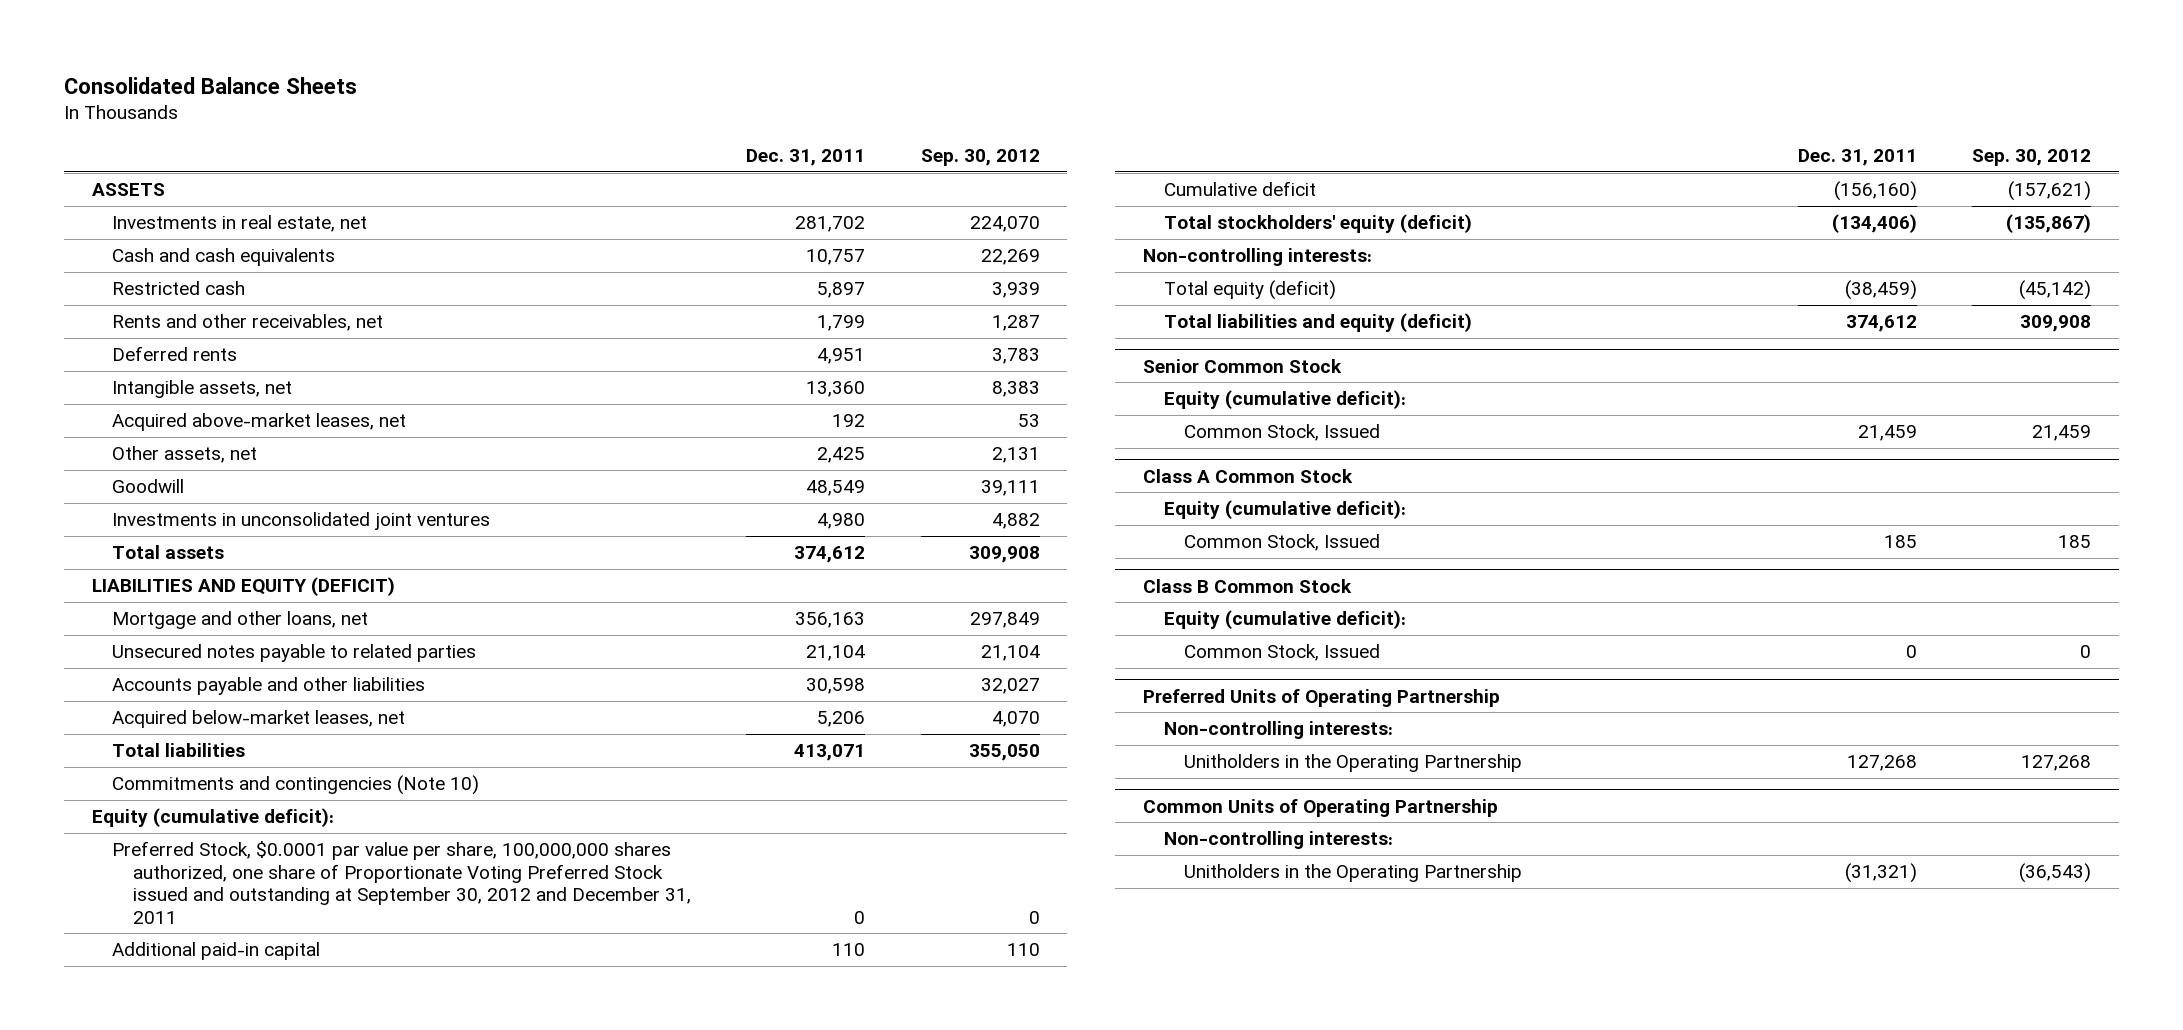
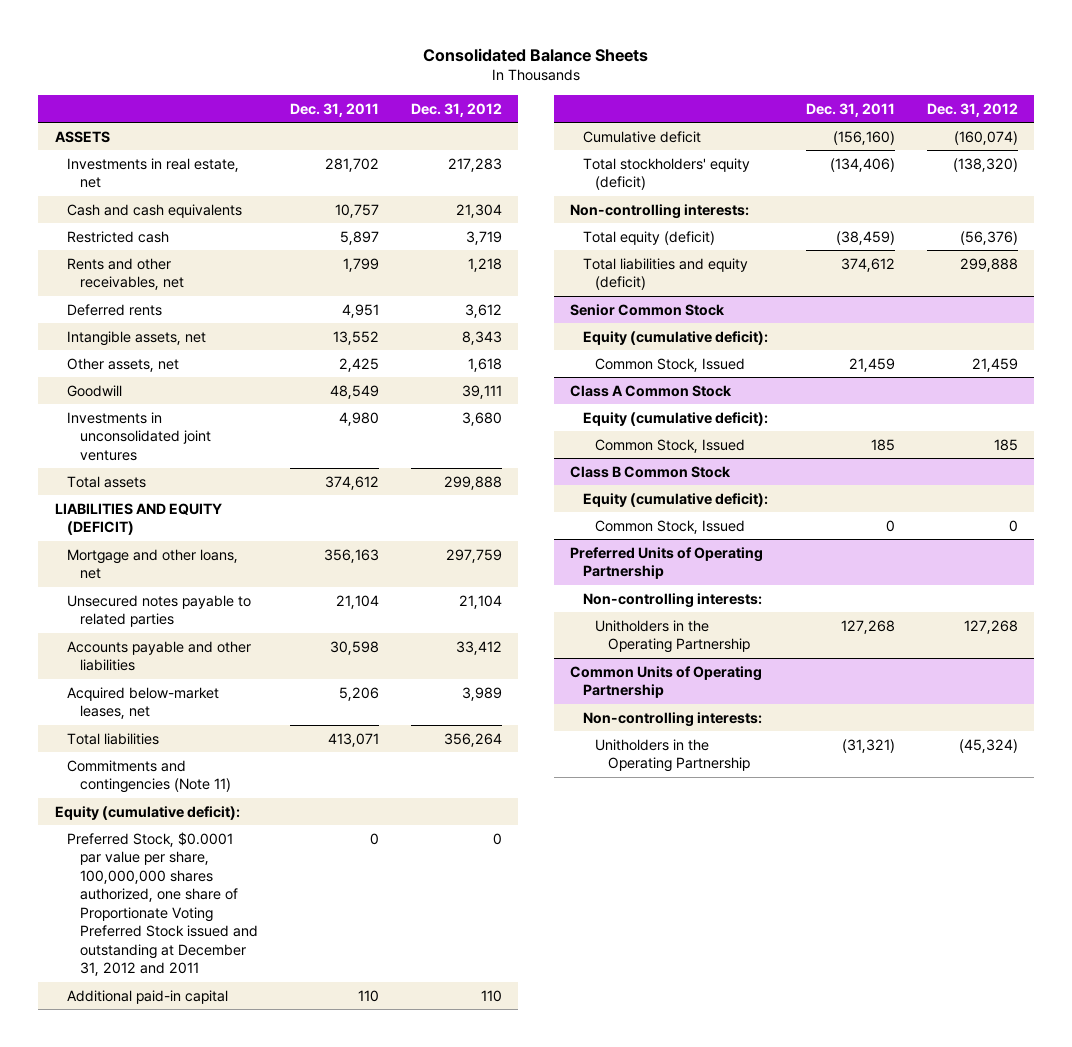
- | Dec. 31, 2011 | Sep. 30, 2012
+ | Dec. 31, 2011 | Dec. 31, 2012
- Intangible assets, net | 13,360 | 8,383
- Acquired above-market leases, net | 192 | 53
+ Intangible assets, net | 13,552 | 8,343
- Commitments and contingencies (Note 10)
+ Commitments and contingencies (Note 11)
- Preferred Stock, $0.0001 par value per share, 100,000,000 shares authorized, one share of Proportionate Voting Preferred Stock issued and outstanding at September 30, 2012 and December 31, 2011 | 0 | 0
+ Preferred Stock, $0.0001 par value per share, 100,000,000 shares authorized, one share of Proportionate Voting Preferred Stock issued and outstanding at December 31, 2012 and 2011 | 0 | 0

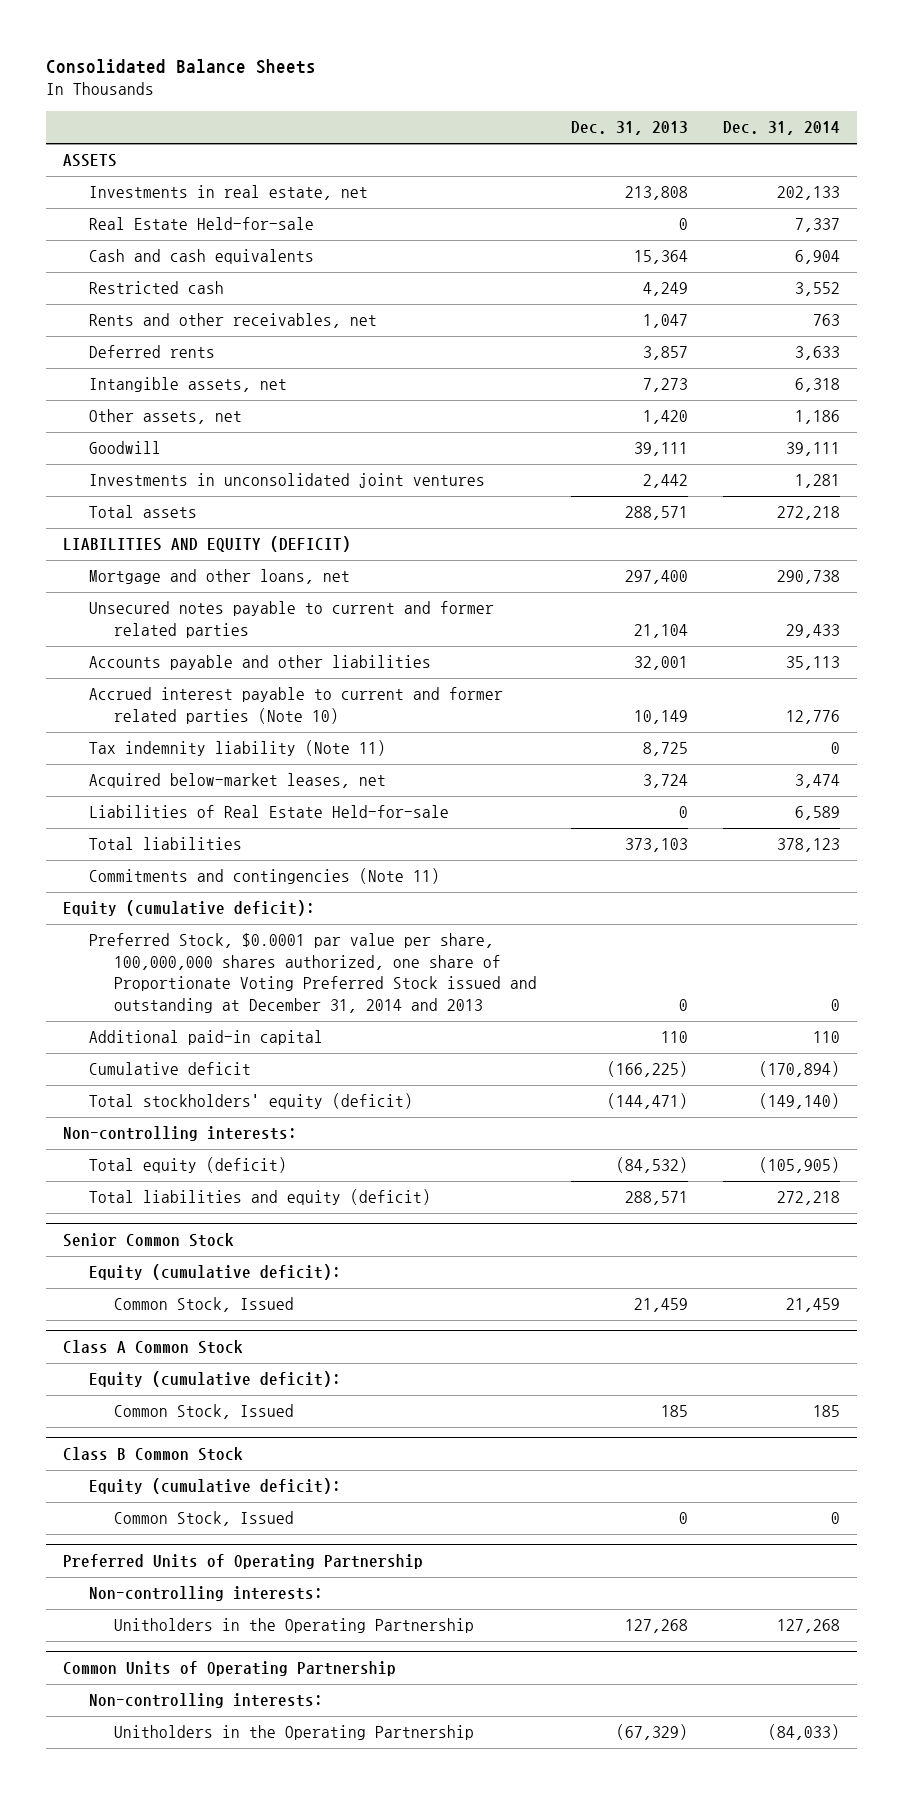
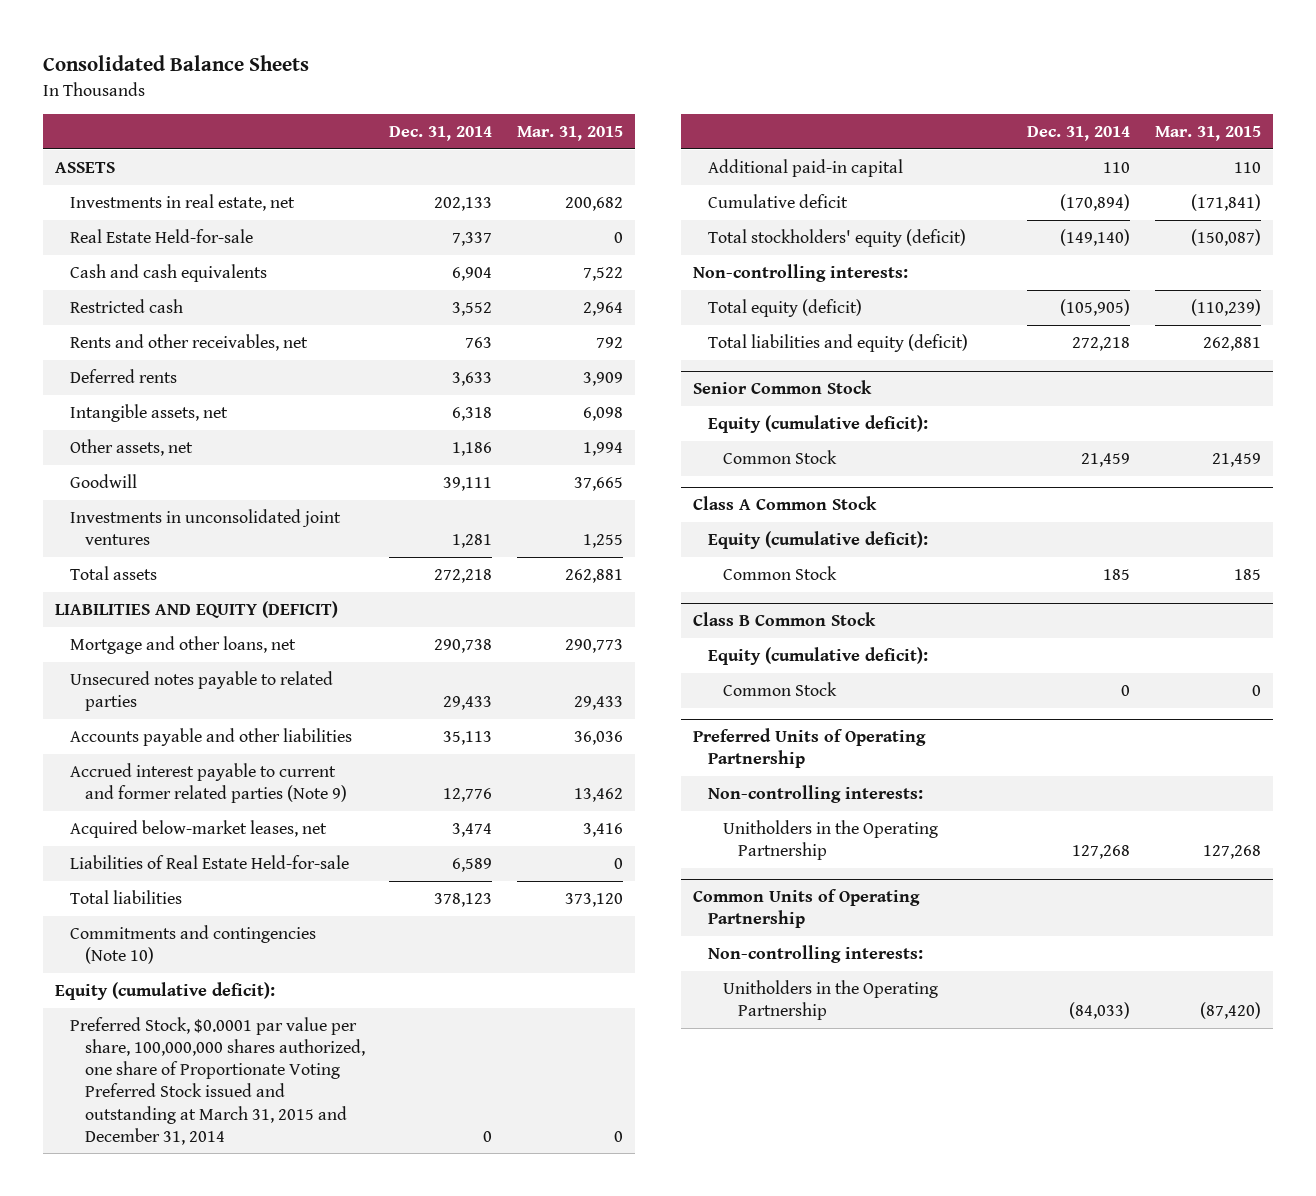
- | Dec. 31, 2013 | Dec. 31, 2014
+ | Dec. 31, 2014 | Mar. 31, 2015
- Unsecured notes payable to current and former related parties | 21,104 | 29,433
+ Unsecured notes payable to related parties | 29,433 | 29,433
- Accrued interest payable to current and former related parties (Note 10) | 10,149 | 12,776
- Tax indemnity liability (Note 11) | 8,725 | 0
+ Accrued interest payable to current and former related parties (Note 9) | 12,776 | 13,462
- Commitments and contingencies (Note 11)
+ Commitments and contingencies (Note 10)
- Preferred Stock, $0.0001 par value per share, 100,000,000 shares authorized, one share of Proportionate Voting Preferred Stock issued and outstanding at December 31, 2014 and 2013 | 0 | 0
+ Preferred Stock, $0.0001 par value per share, 100,000,000 shares authorized, one share of Proportionate Voting Preferred Stock issued and outstanding at March 31, 2015 and December 31, 2014 | 0 | 0
@ Senior Common Stock
- Common Stock, Issued | 21,459 | 21,459
+ Common Stock | 21,459 | 21,459
@ Class A Common Stock
- Common Stock, Issued | 185 | 185
+ Common Stock | 185 | 185
@ Class B Common Stock
- Common Stock, Issued | 0 | 0
+ Common Stock | 0 | 0

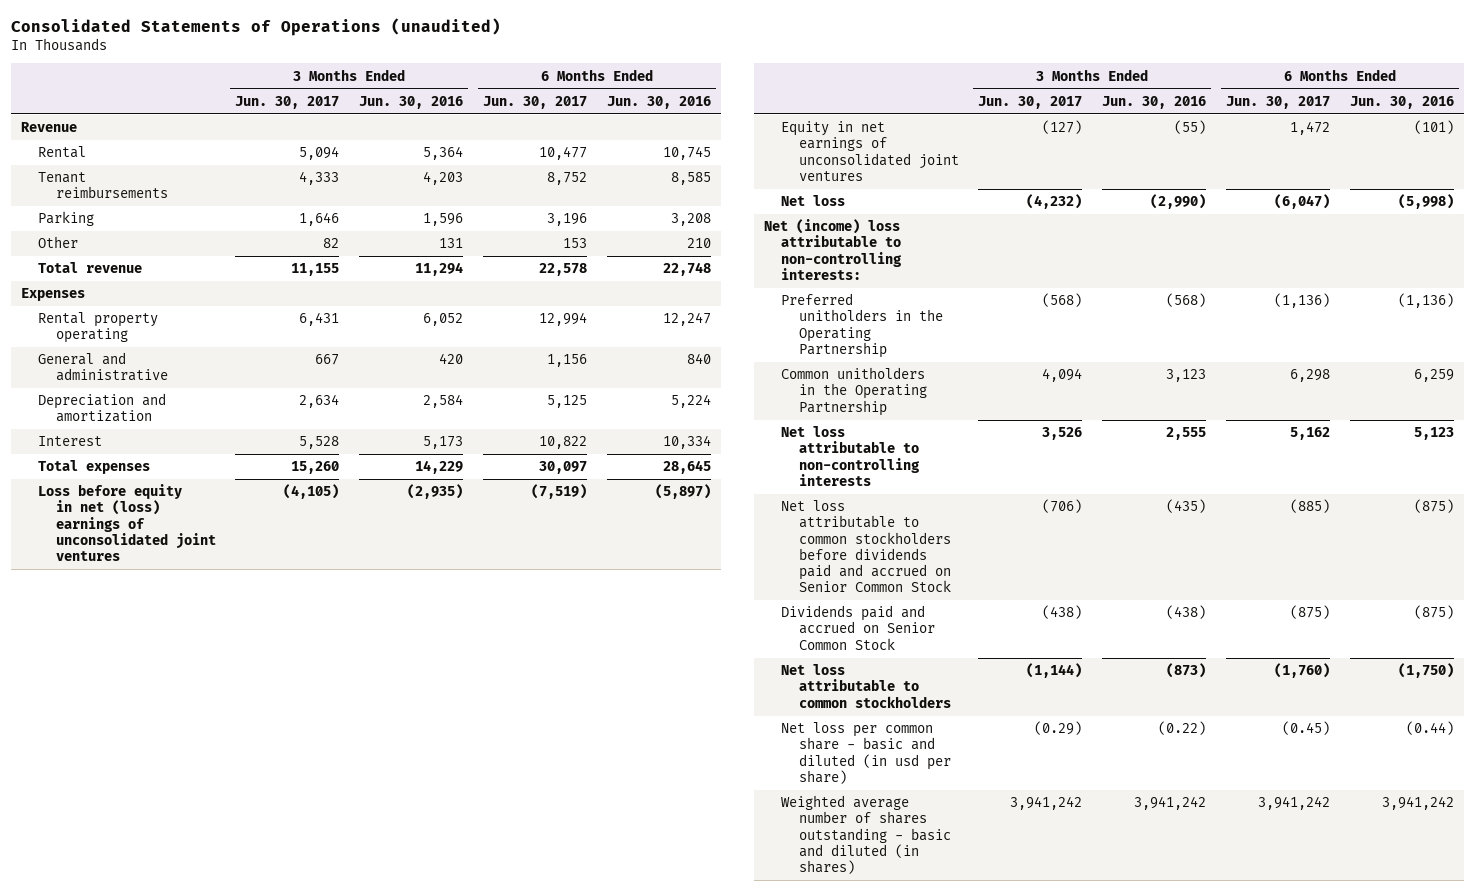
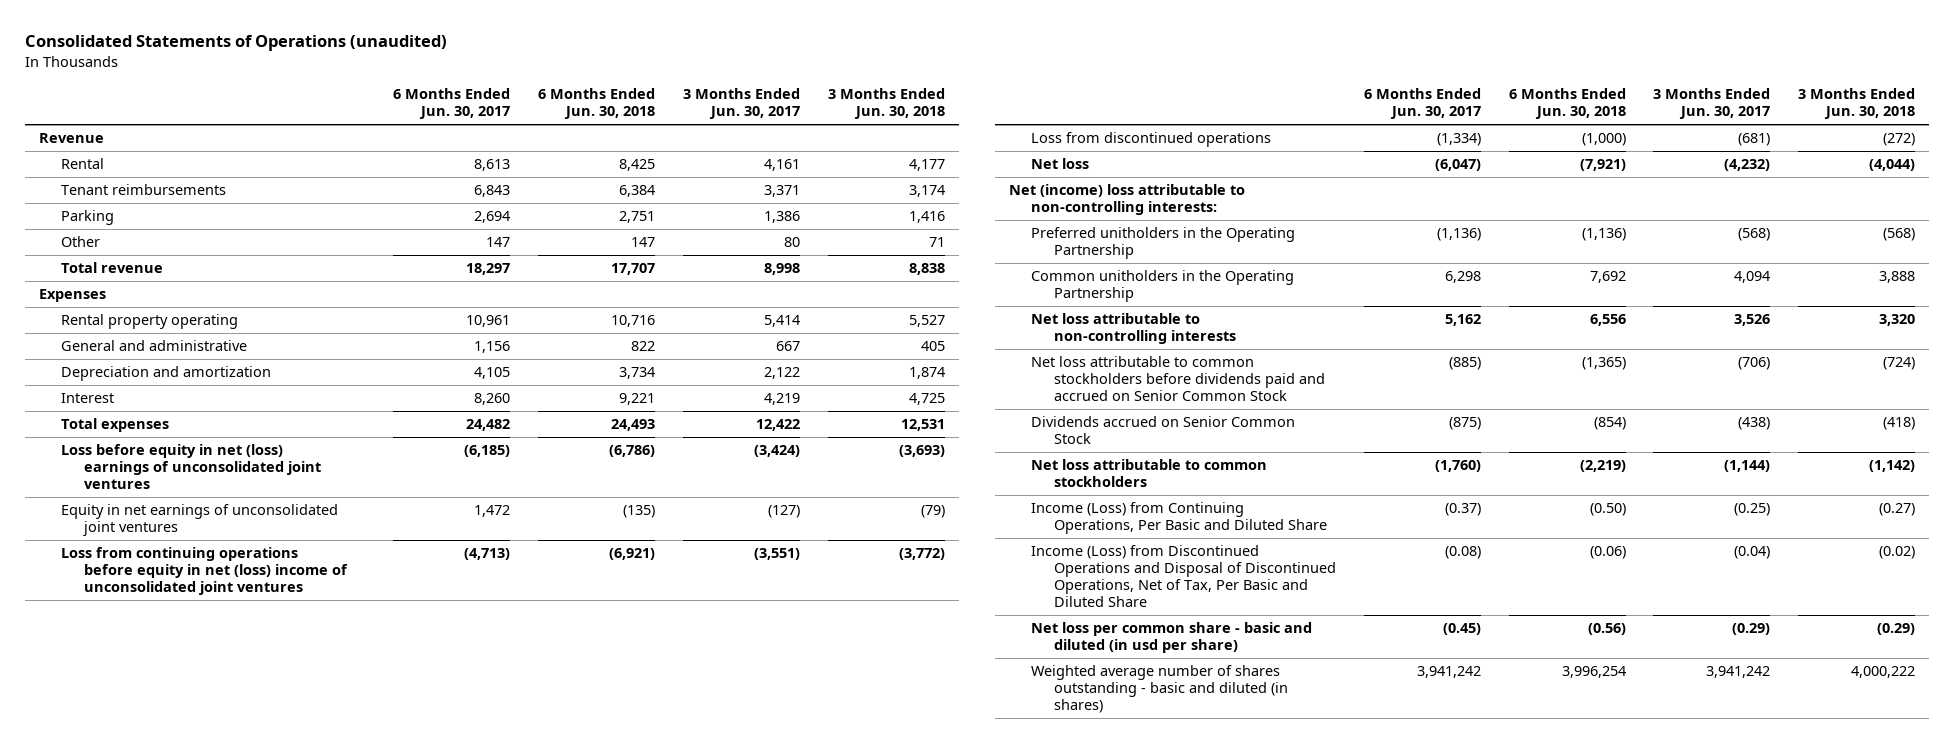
- | 3 Months Ended Jun. 30, 2017 | 3 Months Ended Jun. 30, 2016 | 6 Months Ended Jun. 30, 2017 | 6 Months Ended Jun. 30, 2016
+ | 6 Months Ended Jun. 30, 2017 | 6 Months Ended Jun. 30, 2018 | 3 Months Ended Jun. 30, 2017 | 3 Months Ended Jun. 30, 2018
- Rental | 5,094 | 5,364 | 10,477 | 10,745
- Tenant reimbursements | 4,333 | 4,203 | 8,752 | 8,585
- Parking | 1,646 | 1,596 | 3,196 | 3,208
- Other | 82 | 131 | 153 | 210
- Total revenue | 11,155 | 11,294 | 22,578 | 22,748
+ Rental | 8,613 | 8,425 | 4,161 | 4,177
+ Tenant reimbursements | 6,843 | 6,384 | 3,371 | 3,174
+ Parking | 2,694 | 2,751 | 1,386 | 1,416
+ Other | 147 | 147 | 80 | 71
+ Total revenue | 18,297 | 17,707 | 8,998 | 8,838
- Rental property operating | 6,431 | 6,052 | 12,994 | 12,247
+ Rental property operating | 10,961 | 10,716 | 5,414 | 5,527
- Depreciation and amortization | 2,634 | 2,584 | 5,125 | 5,224
- Interest | 5,528 | 5,173 | 10,822 | 10,334
- Total expenses | 15,260 | 14,229 | 30,097 | 28,645
- Loss before equity in net (loss) earnings of unconsolidated joint ventures | (4,105) | (2,935) | (7,519) | (5,897)
+ Depreciation and amortization | 4,105 | 3,734 | 2,122 | 1,874
+ Interest | 8,260 | 9,221 | 4,219 | 4,725
+ Total expenses | 24,482 | 24,493 | 12,422 | 12,531
+ Loss before equity in net (loss) earnings of unconsolidated joint ventures | (6,185) | (6,786) | (3,424) | (3,693)
+ Loss from continuing operations before equity in net (loss) income of unconsolidated joint ventures | (4,713) | (6,921) | (3,551) | (3,772)
+ Loss from discontinued operations | (1,334) | (1,000) | (681) | (272)
- Dividends paid and accrued on Senior Common Stock | (438) | (438) | (875) | (875)
+ Dividends accrued on Senior Common Stock | (875) | (854) | (438) | (418)
+ Income (Loss) from Continuing Operations, Per Basic and Diluted Share | (0.37) | (0.50) | (0.25) | (0.27)
+ Income (Loss) from Discontinued Operations and Disposal of Discontinued Operations, Net of Tax, Per Basic and Diluted Share | (0.08) | (0.06) | (0.04) | (0.02)

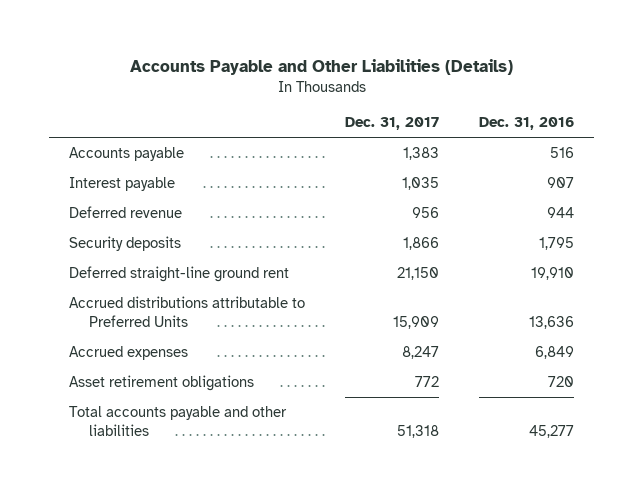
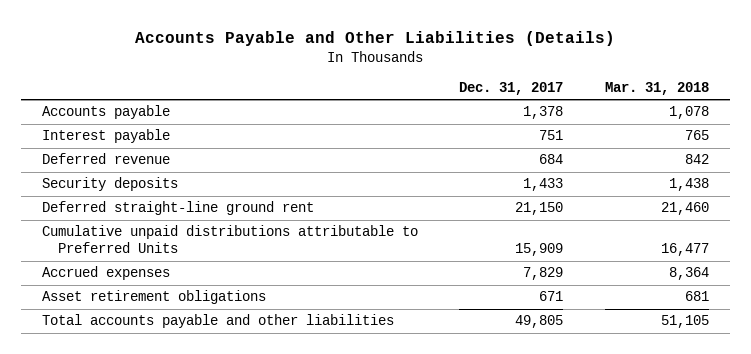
- | Dec. 31, 2017 | Dec. 31, 2016
+ | Dec. 31, 2017 | Mar. 31, 2018
- Accounts payable | 1,383 | 516
- Interest payable | 1,035 | 907
- Deferred revenue | 956 | 944
- Security deposits | 1,866 | 1,795
+ Accounts payable | 1,378 | 1,078
+ Interest payable | 751 | 765
+ Deferred revenue | 684 | 842
+ Security deposits | 1,433 | 1,438
- Accrued distributions attributable to Preferred Units | 15,909 | 13,636
- Accrued expenses | 8,247 | 6,849
- Asset retirement obligations | 772 | 720
- Total accounts payable and other liabilities | 51,318 | 45,277
+ Cumulative unpaid distributions attributable to Preferred Units | 15,909 | 16,477
+ Accrued expenses | 7,829 | 8,364
+ Asset retirement obligations | 671 | 681
+ Total accounts payable and other liabilities | 49,805 | 51,105

